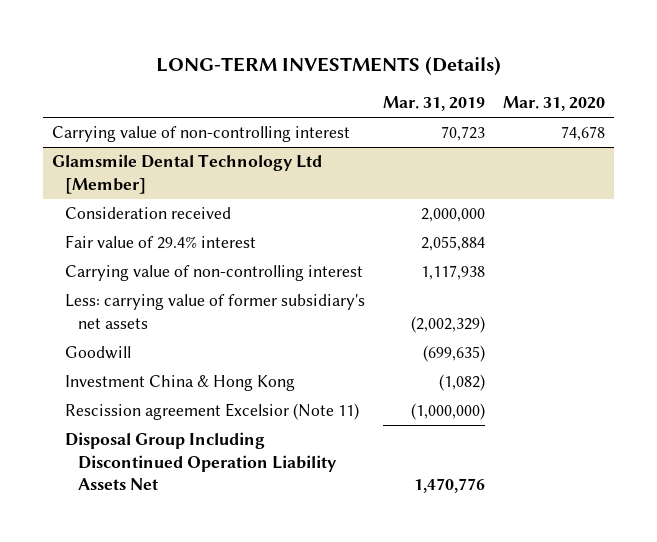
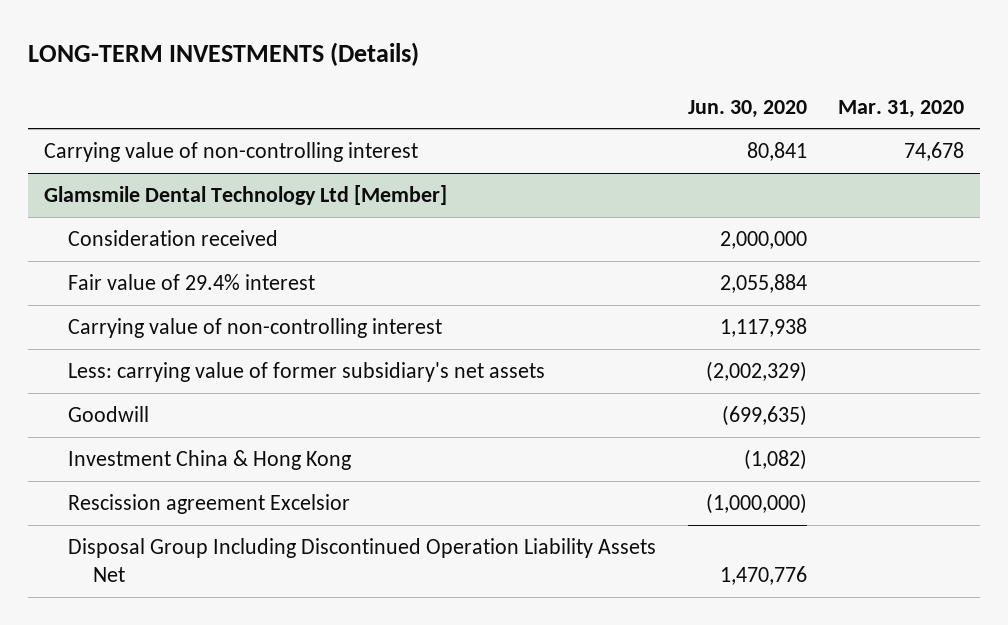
- | Mar. 31, 2019 | Mar. 31, 2020
+ | Jun. 30, 2020 | Mar. 31, 2020
@ Glamsmile Dental Technology Ltd [Member]
- Rescission agreement Excelsior (Note 11) | (1,000,000) |
+ Rescission agreement Excelsior | (1,000,000) |

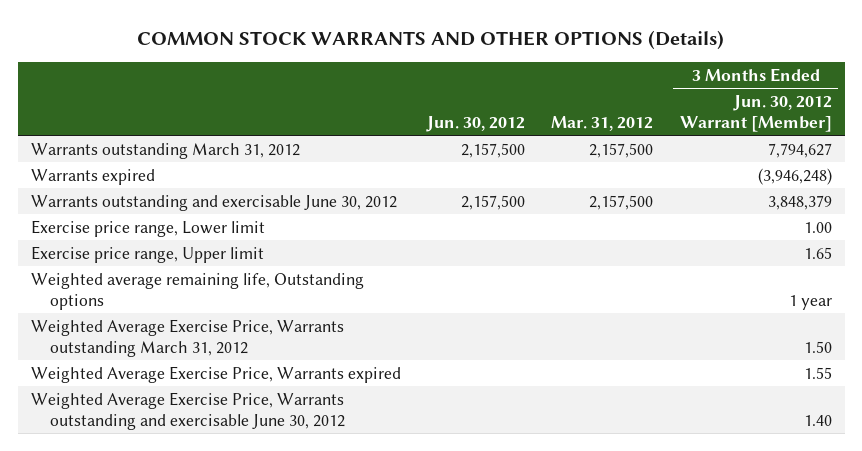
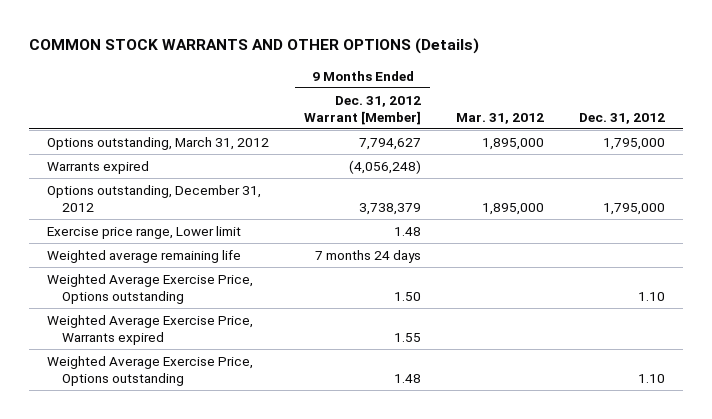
- | Jun. 30, 2012 | Mar. 31, 2012 | 3 Months Ended Jun. 30, 2012 Warrant [Member]
+ | 9 Months Ended Dec. 31, 2012 Warrant [Member] | Mar. 31, 2012 | Dec. 31, 2012
- Warrants outstanding March 31, 2012 | 2,157,500 | 2,157,500 | 7,794,627
+ Options outstanding, March 31, 2012 | 7,794,627 | 1,895,000 | 1,795,000
- Warrants outstanding and exercisable June 30, 2012 | 2,157,500 | 2,157,500 | 3,848,379
+ Options outstanding, December 31, 2012 | 3,738,379 | 1,895,000 | 1,795,000
- Exercise price range, Upper limit | | | 1.65
- Weighted average remaining life, Outstanding options | | | 1 year
- Weighted Average Exercise Price, Warrants outstanding March 31, 2012 | | | 1.50
+ Weighted average remaining life | 7 months 24 days | |
+ Weighted Average Exercise Price, Options outstanding | 1.50 | | 1.10
- Weighted Average Exercise Price, Warrants outstanding and exercisable June 30, 2012 | | | 1.40
+ Weighted Average Exercise Price, Options outstanding | 1.48 | | 1.10

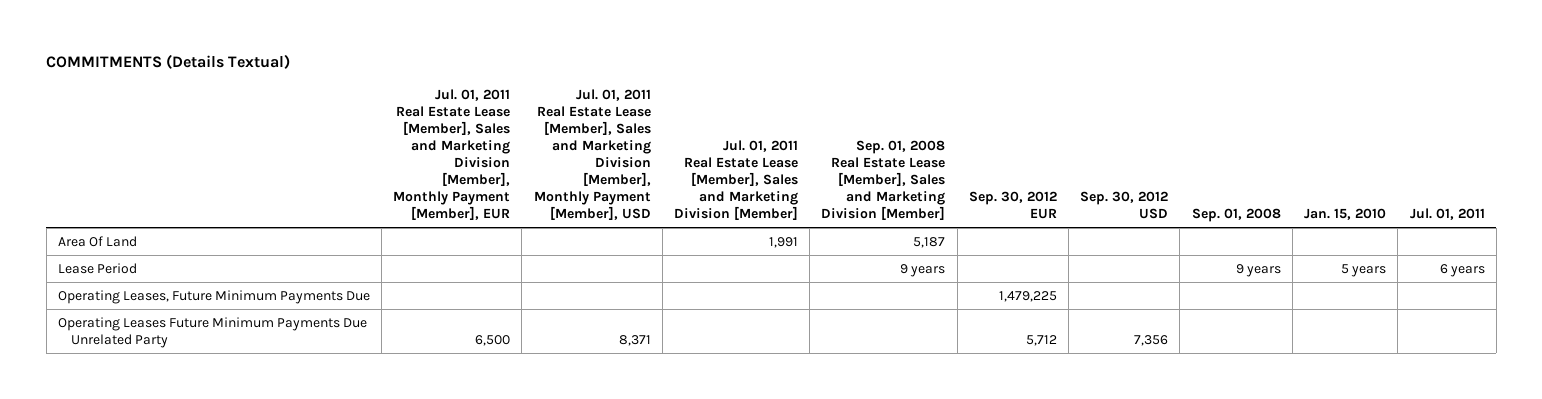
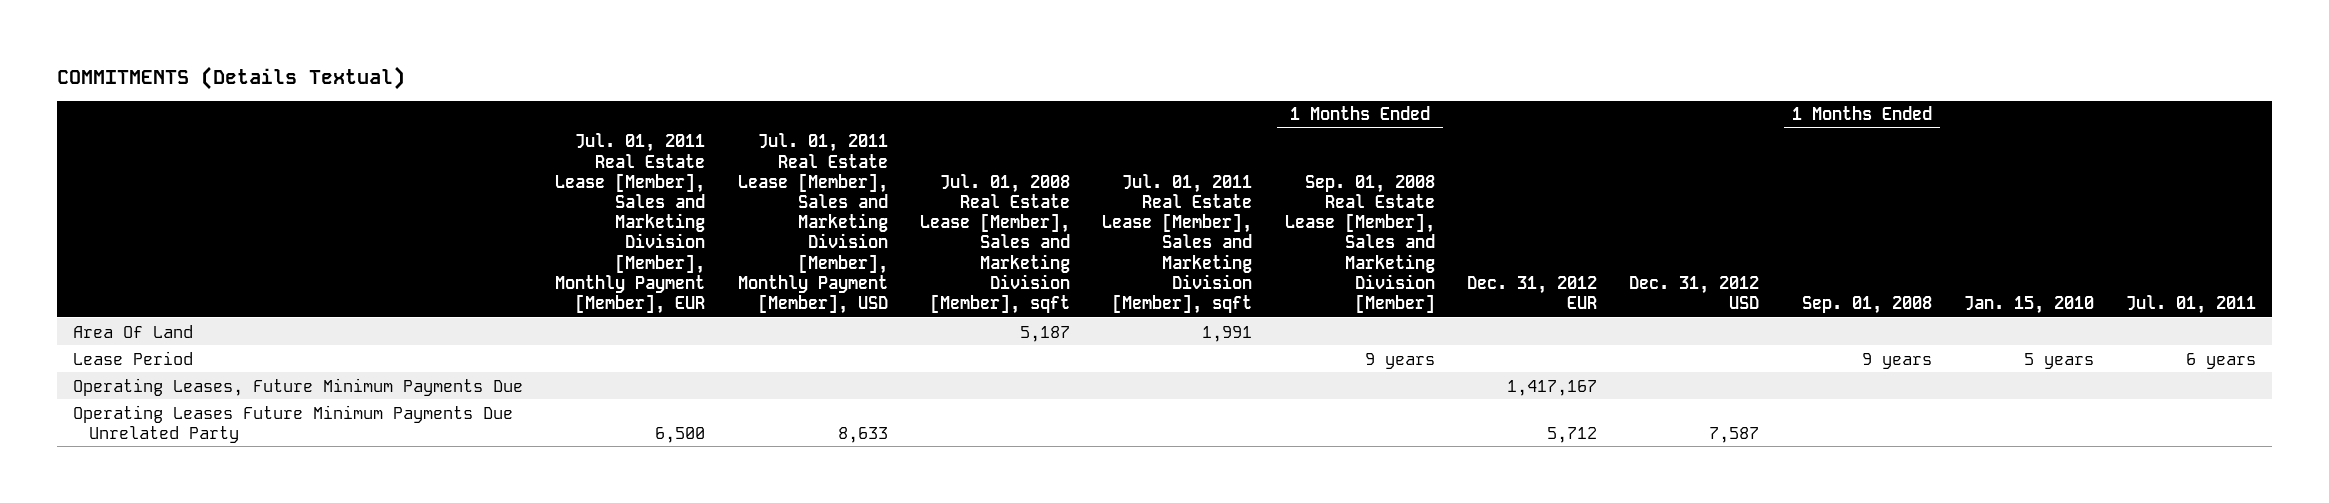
- | Jul. 01, 2011 Real Estate Lease [Member], Sales and Marketing Division [Member], Monthly Payment [Member], EUR | Jul. 01, 2011 Real Estate Lease [Member], Sales and Marketing Division [Member], Monthly Payment [Member], USD | Jul. 01, 2011 Real Estate Lease [Member], Sales and Marketing Division [Member] | Sep. 01, 2008 Real Estate Lease [Member], Sales and Marketing Division [Member] | Sep. 30, 2012 EUR | Sep. 30, 2012 USD | Sep. 01, 2008 | Jan. 15, 2010 | Jul. 01, 2011
+ | Jul. 01, 2011 Real Estate Lease [Member], Sales and Marketing Division [Member], Monthly Payment [Member], EUR | Jul. 01, 2011 Real Estate Lease [Member], Sales and Marketing Division [Member], Monthly Payment [Member], USD | Jul. 01, 2008 Real Estate Lease [Member], Sales and Marketing Division [Member], sqft | Jul. 01, 2011 Real Estate Lease [Member], Sales and Marketing Division [Member], sqft | 1 Months Ended Sep. 01, 2008 Real Estate Lease [Member], Sales and Marketing Division [Member] | Dec. 31, 2012 EUR | Dec. 31, 2012 USD | 1 Months Ended Sep. 01, 2008 | Jan. 15, 2010 | Jul. 01, 2011
- Operating Leases Future Minimum Payments Due Unrelated Party | 6,500 | 8,371 | | | 5,712 | 7,356 | | |
+ Operating Leases Future Minimum Payments Due Unrelated Party | 6,500 | 8,633 | | | | 5,712 | 7,587 | | |

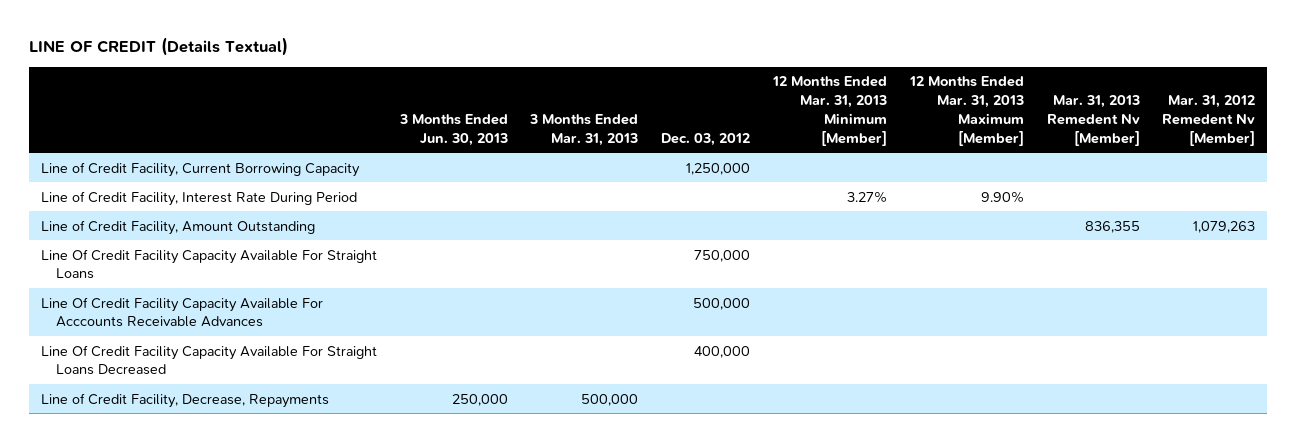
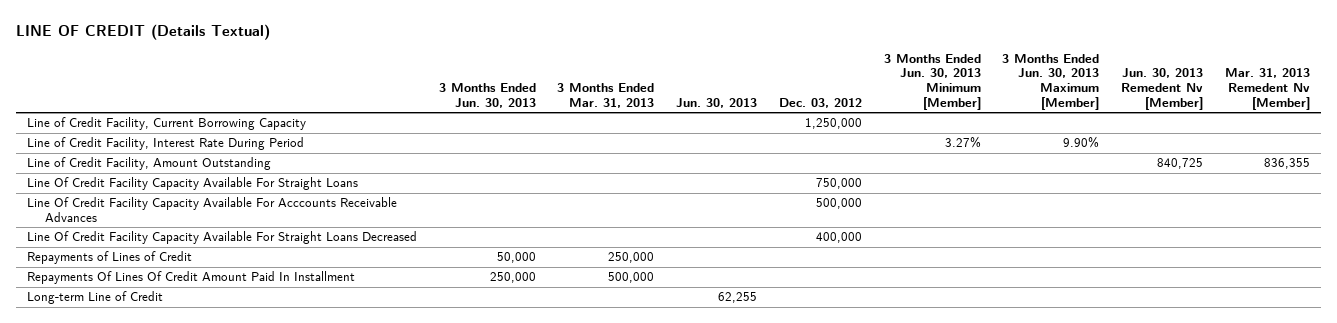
- | 3 Months Ended Jun. 30, 2013 | 3 Months Ended Mar. 31, 2013 | Dec. 03, 2012 | 12 Months Ended Mar. 31, 2013 Minimum [Member] | 12 Months Ended Mar. 31, 2013 Maximum [Member] | Mar. 31, 2013 Remedent Nv [Member] | Mar. 31, 2012 Remedent Nv [Member]
+ | 3 Months Ended Jun. 30, 2013 | 3 Months Ended Mar. 31, 2013 | Jun. 30, 2013 | Dec. 03, 2012 | 3 Months Ended Jun. 30, 2013 Minimum [Member] | 3 Months Ended Jun. 30, 2013 Maximum [Member] | Jun. 30, 2013 Remedent Nv [Member] | Mar. 31, 2013 Remedent Nv [Member]
- Line of Credit Facility, Decrease, Repayments | 250,000 | 500,000 | | | | |
+ Repayments of Lines of Credit | 50,000 | 250,000 | | | | | |
+ Repayments Of Lines Of Credit Amount Paid In Installment | 250,000 | 500,000 | | | | | |
+ Long-term Line of Credit | | | 62,255 | | | | |

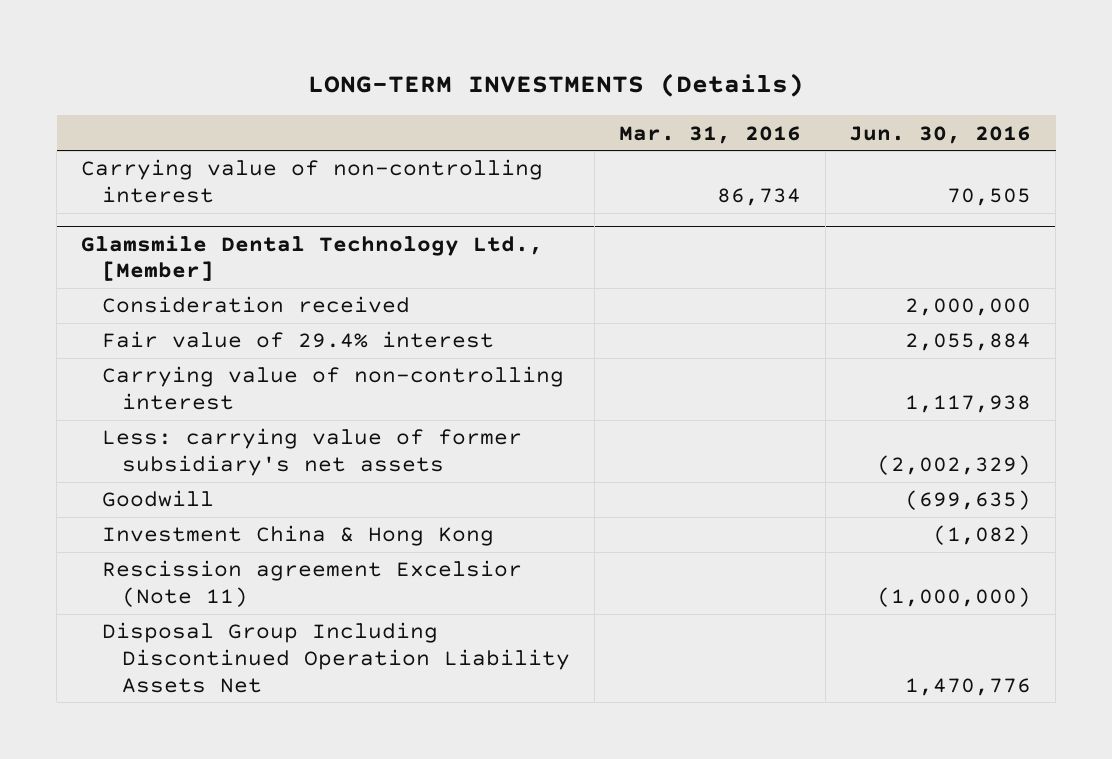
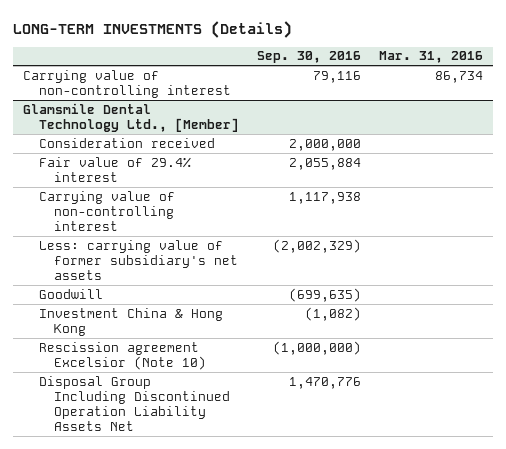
- | Mar. 31, 2016 | Jun. 30, 2016
+ | Sep. 30, 2016 | Mar. 31, 2016
@ Glamsmile Dental Technology Ltd., [Member]
- Rescission agreement Excelsior (Note 11) | | (1,000,000)
+ Rescission agreement Excelsior (Note 10) | (1,000,000) |

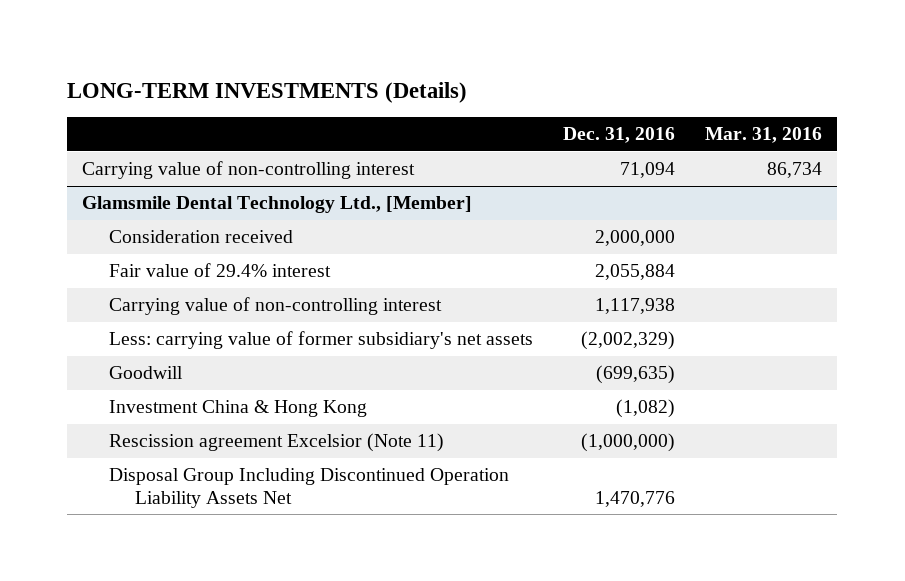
- | Sep. 30, 2016 | Mar. 31, 2016
+ | Dec. 31, 2016 | Mar. 31, 2016
@ Glamsmile Dental Technology Ltd., [Member]
- Rescission agreement Excelsior (Note 10) | (1,000,000) |
+ Rescission agreement Excelsior (Note 11) | (1,000,000) |

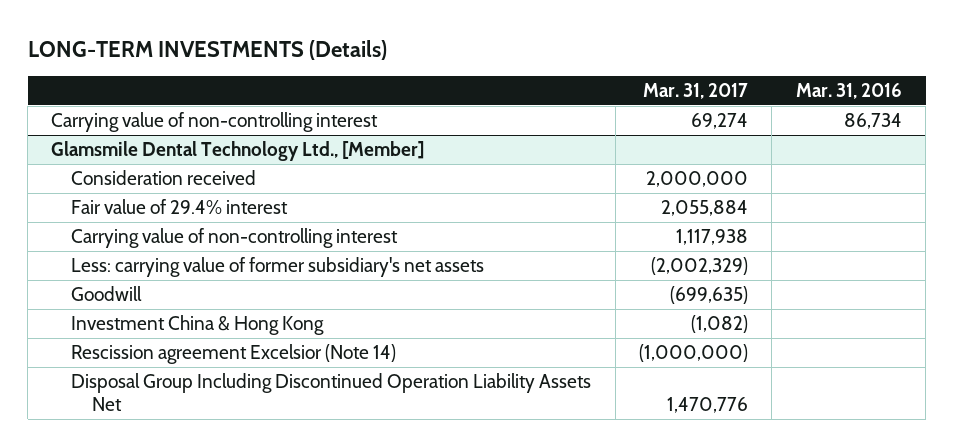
- | Dec. 31, 2016 | Mar. 31, 2016
+ | Mar. 31, 2017 | Mar. 31, 2016
@ Glamsmile Dental Technology Ltd., [Member]
- Rescission agreement Excelsior (Note 11) | (1,000,000) |
+ Rescission agreement Excelsior (Note 14) | (1,000,000) |

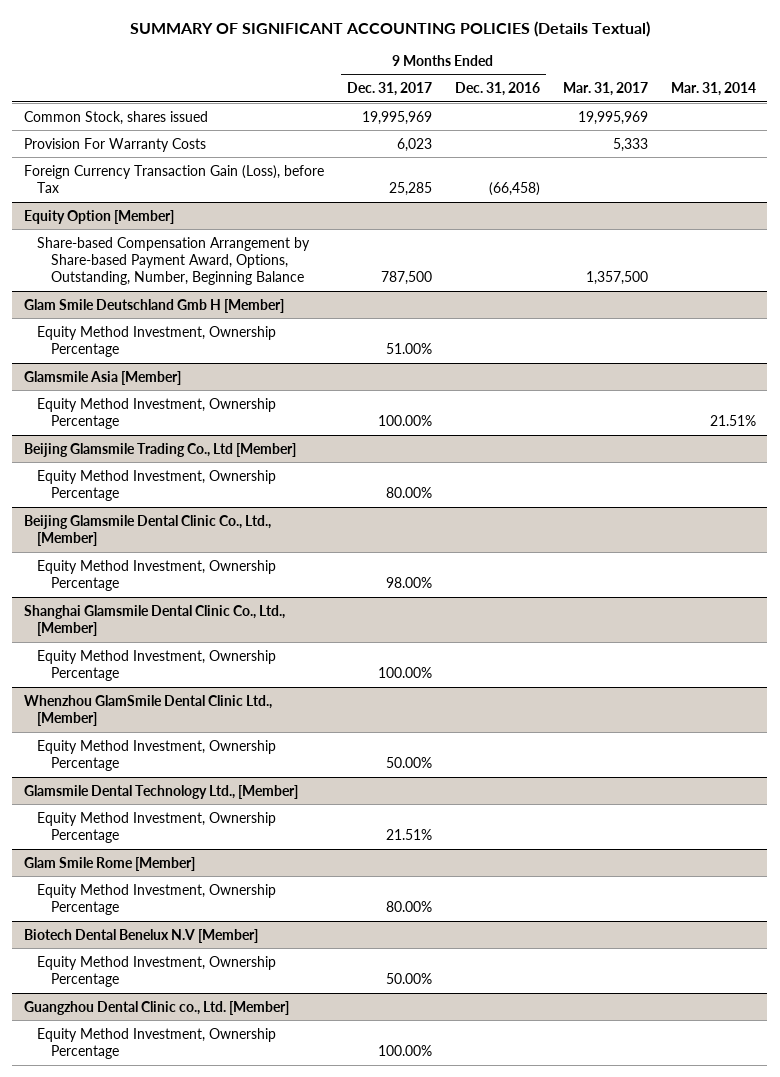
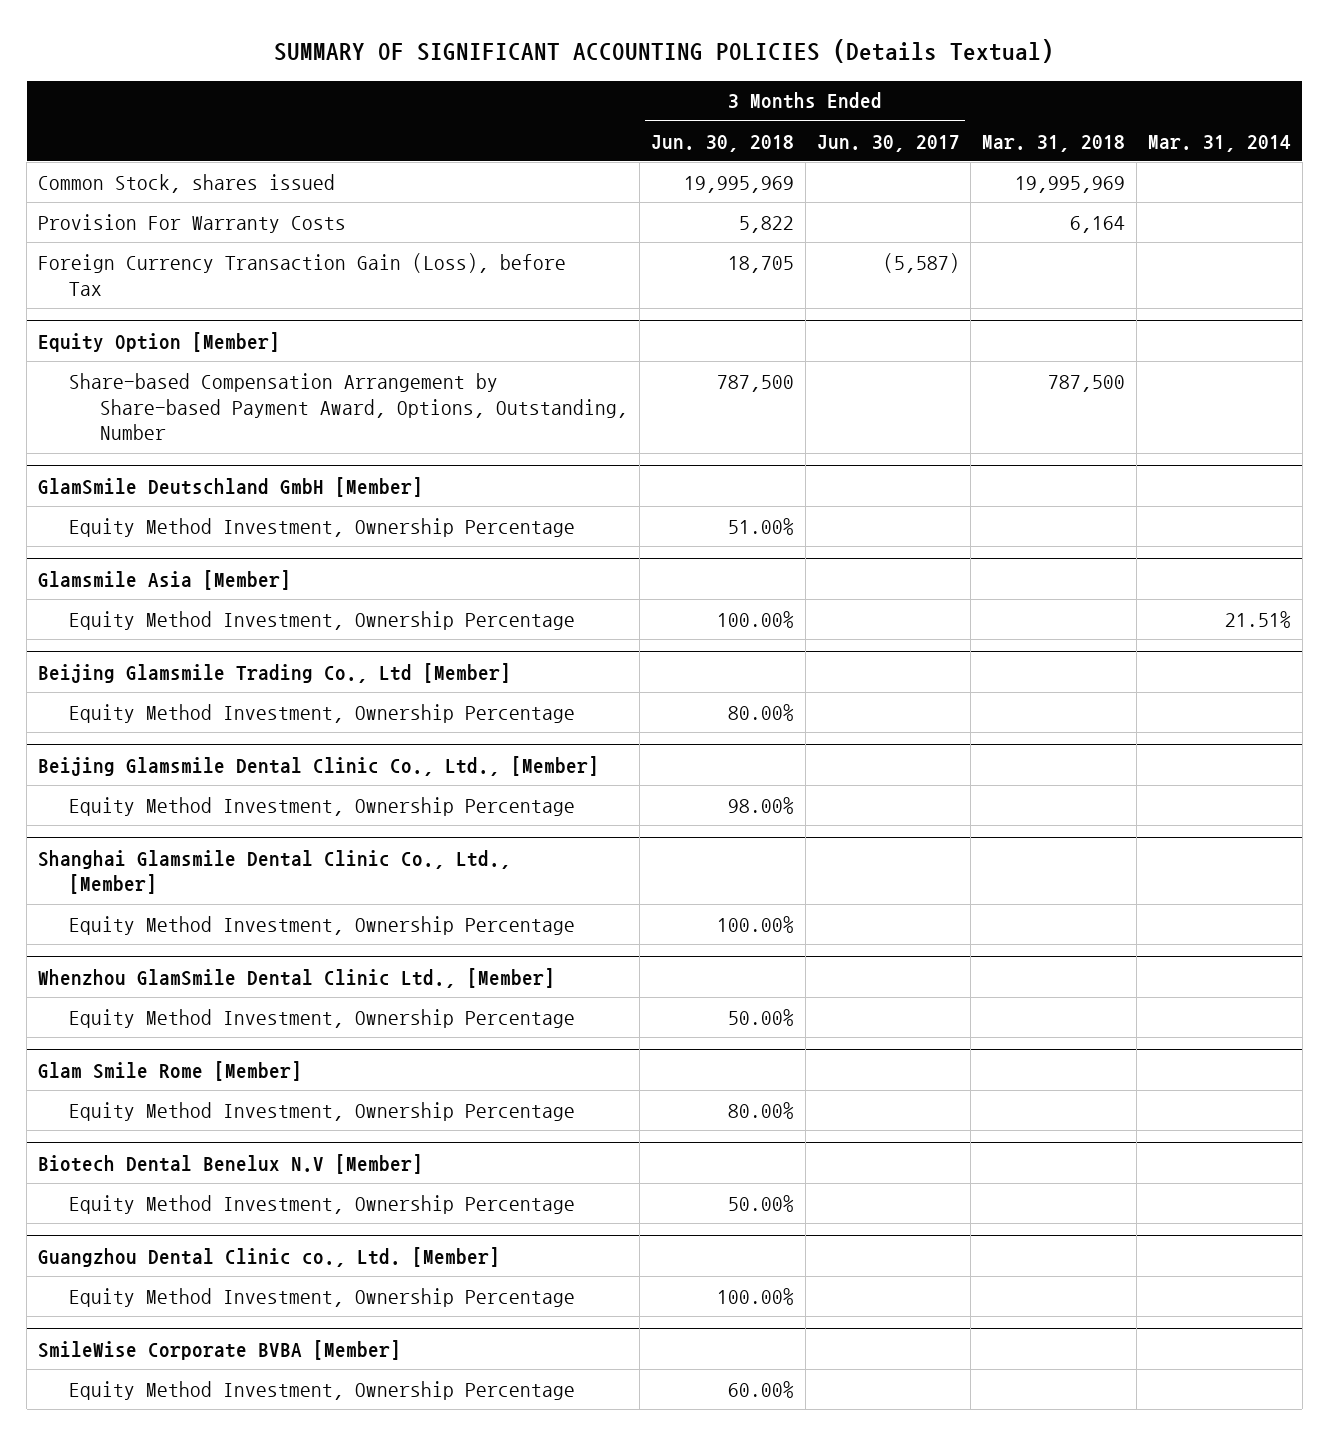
- | 9 Months Ended Dec. 31, 2017 | 9 Months Ended Dec. 31, 2016 | Mar. 31, 2017 | Mar. 31, 2014
+ | 3 Months Ended Jun. 30, 2018 | 3 Months Ended Jun. 30, 2017 | Mar. 31, 2018 | Mar. 31, 2014
@ Equity Option [Member]
- Share-based Compensation Arrangement by Share-based Payment Award, Options, Outstanding, Number, Beginning Balance | 787,500 | | 1,357,500 |
- Glam Smile Deutschland Gmb H [Member]
- Equity Method Investment, Ownership Percentage | 51.00% | | |
@ Equity Option [Member]
+ Share-based Compensation Arrangement by Share-based Payment Award, Options, Outstanding, Number | 787,500 | | 787,500 |
+ GlamSmile Deutschland GmbH [Member]
+ Equity Method Investment, Ownership Percentage | 51.00% | | |
- Glamsmile Dental Technology Ltd., [Member]
- Equity Method Investment, Ownership Percentage | 21.51% | | |
+ SmileWise Corporate BVBA [Member]
+ Equity Method Investment, Ownership Percentage | 60.00% | | |

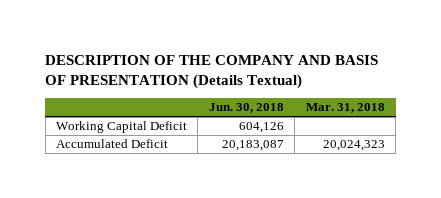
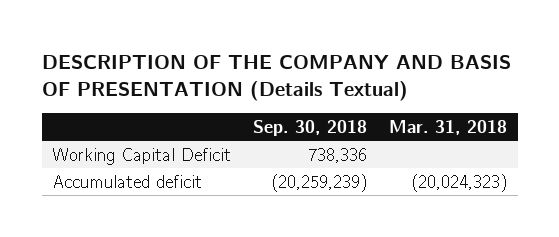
- | Jun. 30, 2018 | Mar. 31, 2018
+ | Sep. 30, 2018 | Mar. 31, 2018
- Accumulated Deficit | 20,183,087 | 20,024,323
+ Accumulated deficit | (20,259,239) | (20,024,323)

